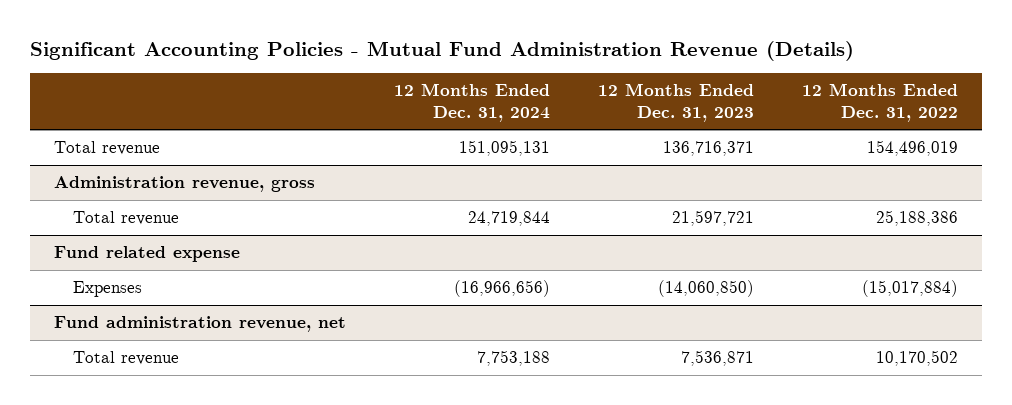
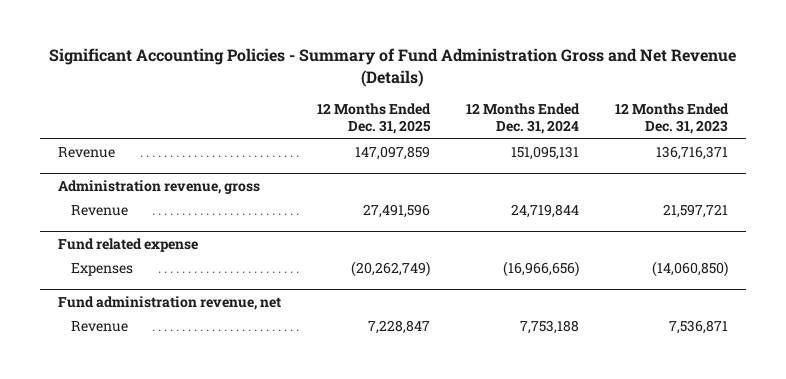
- Significant Accounting Policies - Mutual Fund Administration Revenue (Details)
+ Significant Accounting Policies - Summary of Fund Administration Gross and Net Revenue (Details)
- | 12 Months Ended Dec. 31, 2024 | 12 Months Ended Dec. 31, 2023 | 12 Months Ended Dec. 31, 2022
+ | 12 Months Ended Dec. 31, 2025 | 12 Months Ended Dec. 31, 2024 | 12 Months Ended Dec. 31, 2023
- Total revenue | 151,095,131 | 136,716,371 | 154,496,019
+ Revenue | 147,097,859 | 151,095,131 | 136,716,371
@ Administration revenue, gross
- Total revenue | 24,719,844 | 21,597,721 | 25,188,386
+ Revenue | 27,491,596 | 24,719,844 | 21,597,721
@ Fund administration revenue, net
- Total revenue | 7,753,188 | 7,536,871 | 10,170,502
+ Revenue | 7,228,847 | 7,753,188 | 7,536,871

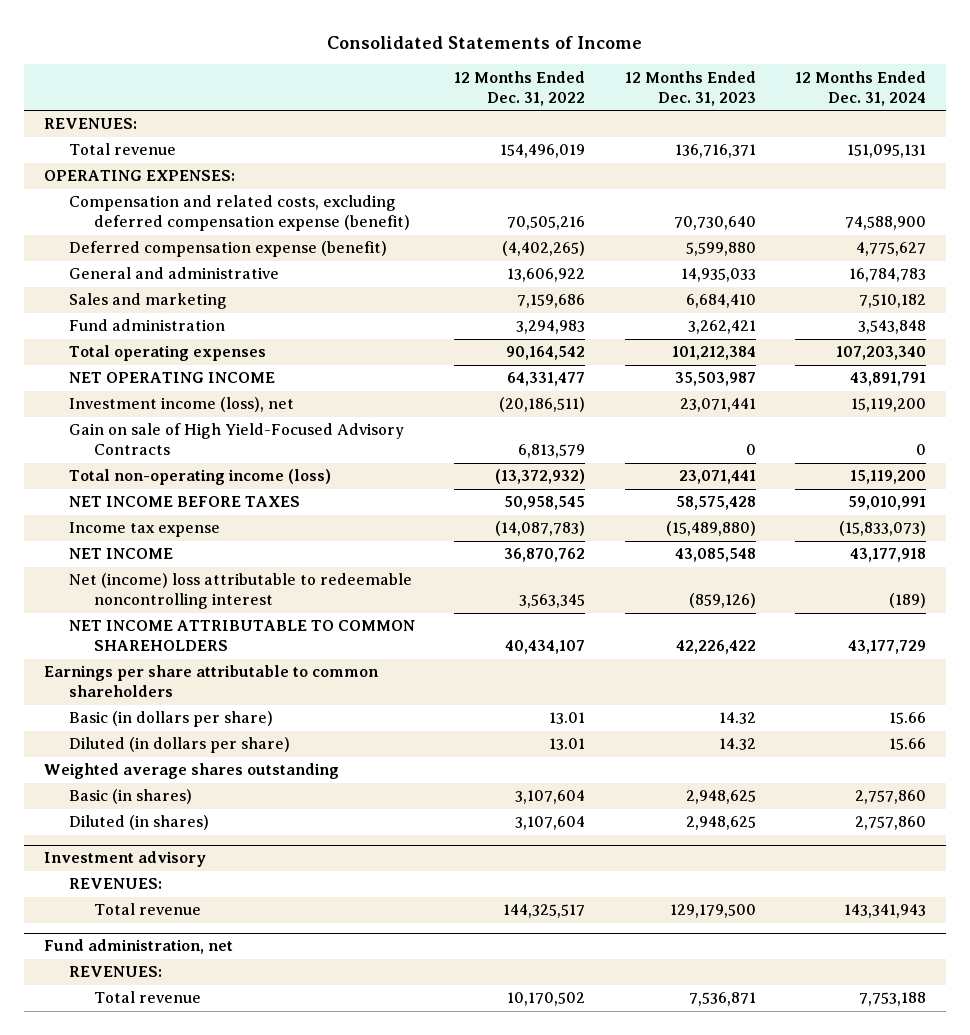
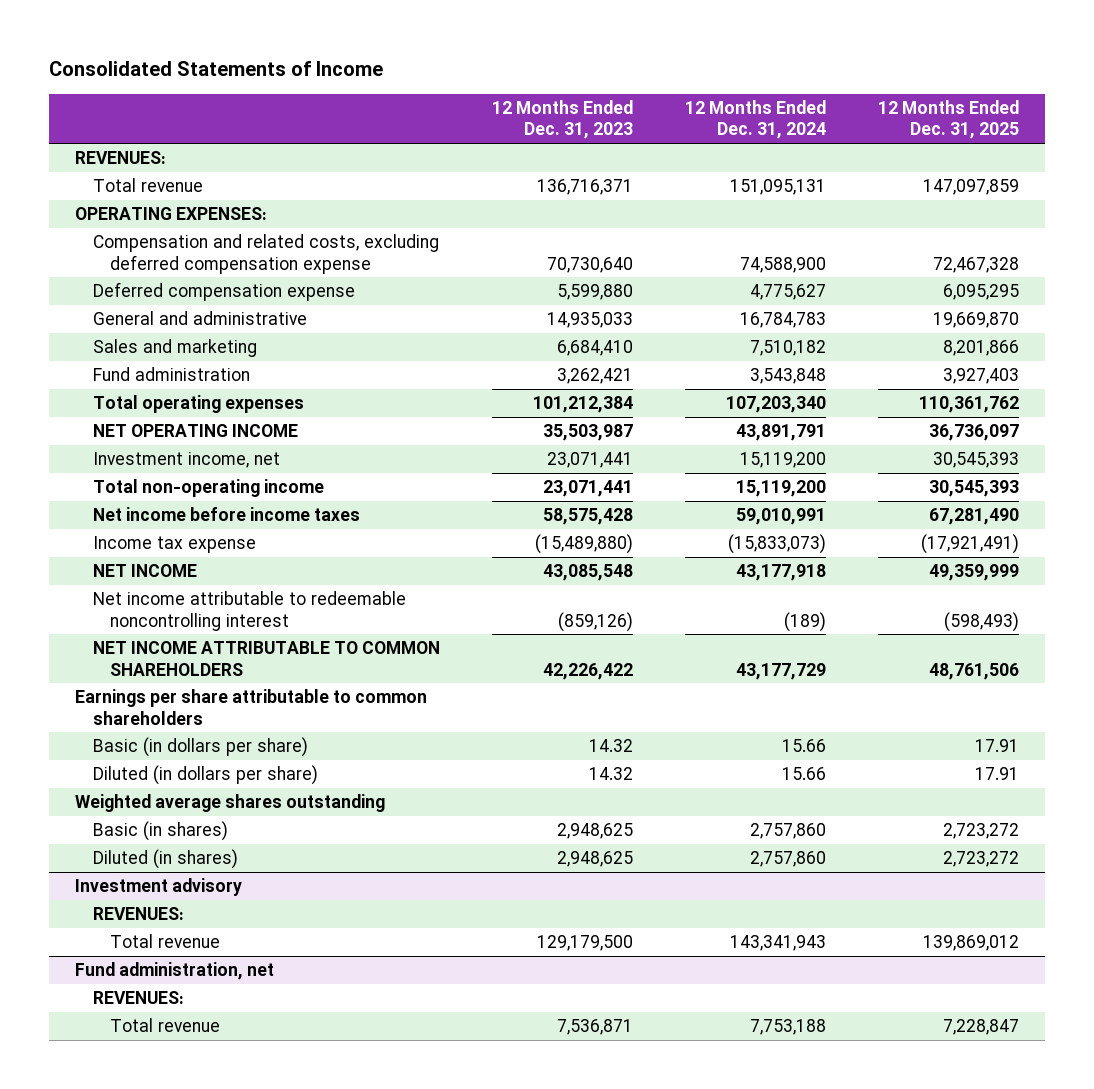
- | 12 Months Ended Dec. 31, 2022 | 12 Months Ended Dec. 31, 2023 | 12 Months Ended Dec. 31, 2024
+ | 12 Months Ended Dec. 31, 2023 | 12 Months Ended Dec. 31, 2024 | 12 Months Ended Dec. 31, 2025
- Compensation and related costs, excluding deferred compensation expense (benefit) | 70,505,216 | 70,730,640 | 74,588,900
- Deferred compensation expense (benefit) | (4,402,265) | 5,599,880 | 4,775,627
+ Compensation and related costs, excluding deferred compensation expense | 70,730,640 | 74,588,900 | 72,467,328
+ Deferred compensation expense | 5,599,880 | 4,775,627 | 6,095,295
- Investment income (loss), net | (20,186,511) | 23,071,441 | 15,119,200
- Gain on sale of High Yield-Focused Advisory Contracts | 6,813,579 | 0 | 0
- Total non-operating income (loss) | (13,372,932) | 23,071,441 | 15,119,200
- NET INCOME BEFORE TAXES | 50,958,545 | 58,575,428 | 59,010,991
+ Investment income, net | 23,071,441 | 15,119,200 | 30,545,393
+ Total non-operating income | 23,071,441 | 15,119,200 | 30,545,393
+ Net income before income taxes | 58,575,428 | 59,010,991 | 67,281,490
- Net (income) loss attributable to redeemable noncontrolling interest | 3,563,345 | (859,126) | (189)
+ Net income attributable to redeemable noncontrolling interest | (859,126) | (189) | (598,493)

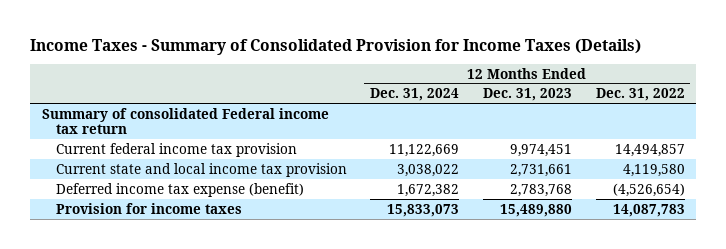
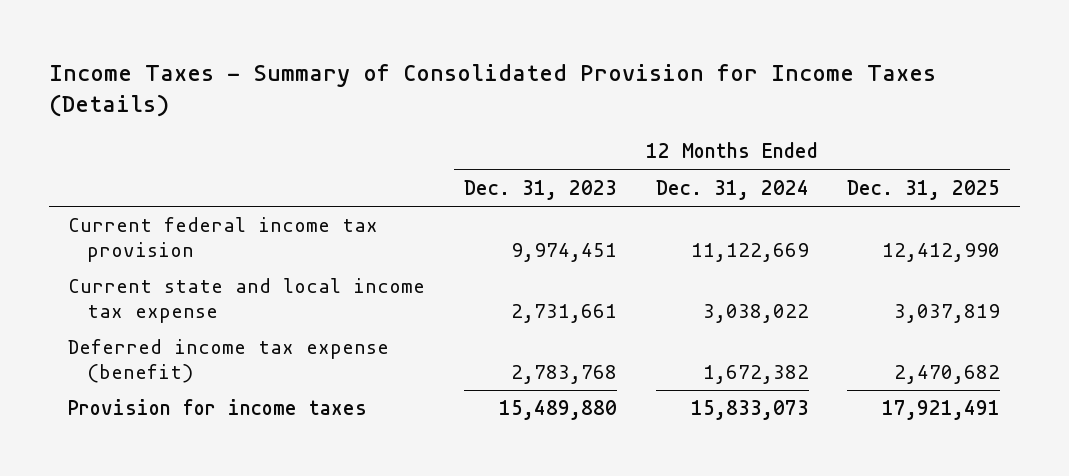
- | 12 Months Ended Dec. 31, 2024 | 12 Months Ended Dec. 31, 2023 | 12 Months Ended Dec. 31, 2022
+ | 12 Months Ended Dec. 31, 2023 | 12 Months Ended Dec. 31, 2024 | 12 Months Ended Dec. 31, 2025
- Summary of consolidated Federal income tax return
- Current state and local income tax provision | 3,038,022 | 2,731,661 | 4,119,580
+ Current state and local income tax expense | 2,731,661 | 3,038,022 | 3,037,819

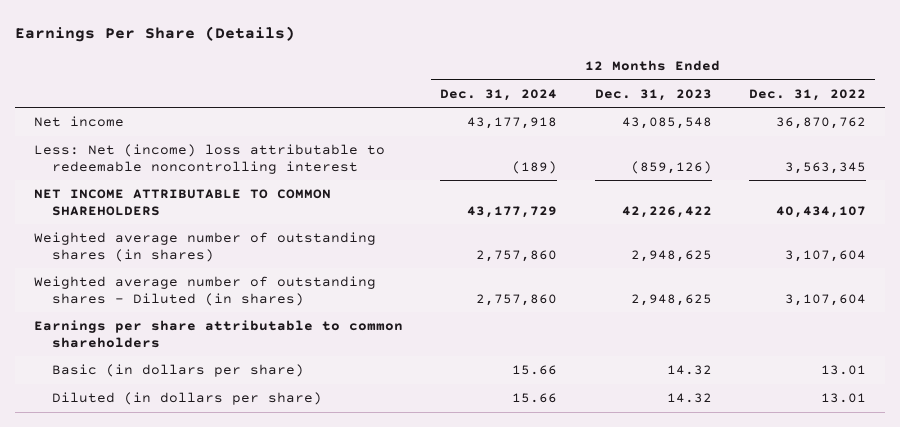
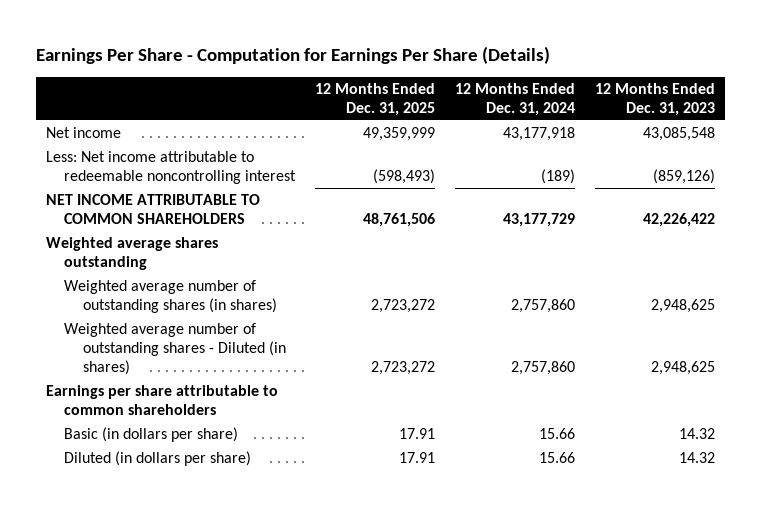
- Earnings Per Share (Details)
+ Earnings Per Share - Computation for Earnings Per Share (Details)
- | 12 Months Ended Dec. 31, 2024 | 12 Months Ended Dec. 31, 2023 | 12 Months Ended Dec. 31, 2022
+ | 12 Months Ended Dec. 31, 2025 | 12 Months Ended Dec. 31, 2024 | 12 Months Ended Dec. 31, 2023
- Less: Net (income) loss attributable to redeemable noncontrolling interest | (189) | (859,126) | 3,563,345
+ Less: Net income attributable to redeemable noncontrolling interest | (598,493) | (189) | (859,126)
+ Weighted average shares outstanding

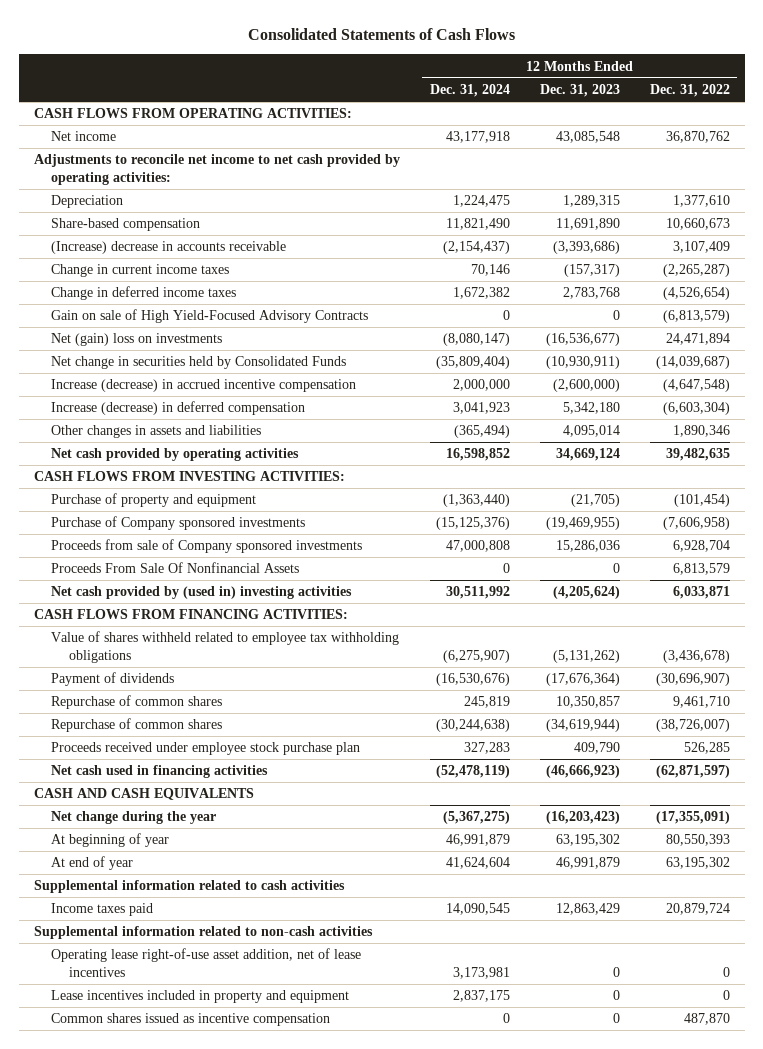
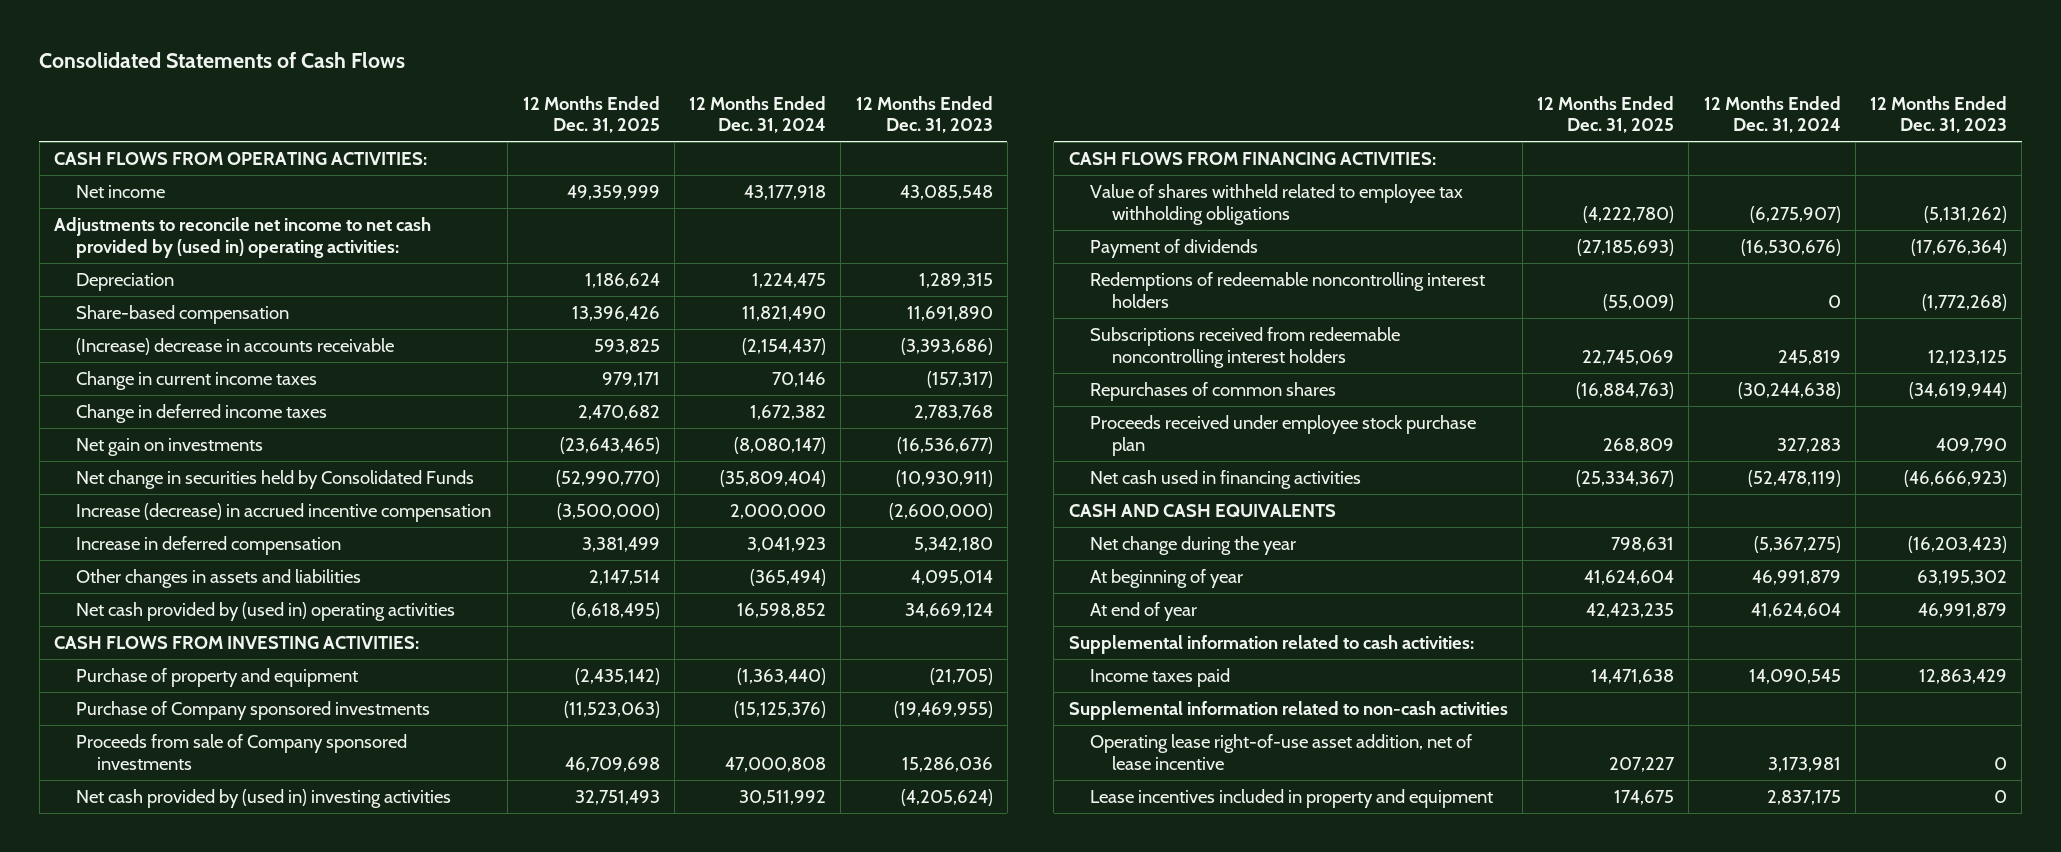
- | 12 Months Ended Dec. 31, 2024 | 12 Months Ended Dec. 31, 2023 | 12 Months Ended Dec. 31, 2022
+ | 12 Months Ended Dec. 31, 2025 | 12 Months Ended Dec. 31, 2024 | 12 Months Ended Dec. 31, 2023
- Adjustments to reconcile net income to net cash provided by operating activities:
+ Adjustments to reconcile net income to net cash provided by (used in) operating activities:
- Gain on sale of High Yield-Focused Advisory Contracts | 0 | 0 | (6,813,579)
- Net (gain) loss on investments | (8,080,147) | (16,536,677) | 24,471,894
+ Net gain on investments | (23,643,465) | (8,080,147) | (16,536,677)
- Increase (decrease) in deferred compensation | 3,041,923 | 5,342,180 | (6,603,304)
+ Increase in deferred compensation | 3,381,499 | 3,041,923 | 5,342,180
- Net cash provided by operating activities | 16,598,852 | 34,669,124 | 39,482,635
+ Net cash provided by (used in) operating activities | (6,618,495) | 16,598,852 | 34,669,124
- Proceeds From Sale Of Nonfinancial Assets | 0 | 0 | 6,813,579
- Repurchase of common shares | 245,819 | 10,350,857 | 9,461,710
- Repurchase of common shares | (30,244,638) | (34,619,944) | (38,726,007)
+ Redemptions of redeemable noncontrolling interest holders | (55,009) | 0 | (1,772,268)
+ Subscriptions received from redeemable noncontrolling interest holders | 22,745,069 | 245,819 | 12,123,125
+ Repurchases of common shares | (16,884,763) | (30,244,638) | (34,619,944)
- Supplemental information related to cash activities
+ Supplemental information related to cash activities:
- Operating lease right-of-use asset addition, net of lease incentives | 3,173,981 | 0 | 0
+ Operating lease right-of-use asset addition, net of lease incentive | 207,227 | 3,173,981 | 0
- Common shares issued as incentive compensation | 0 | 0 | 487,870

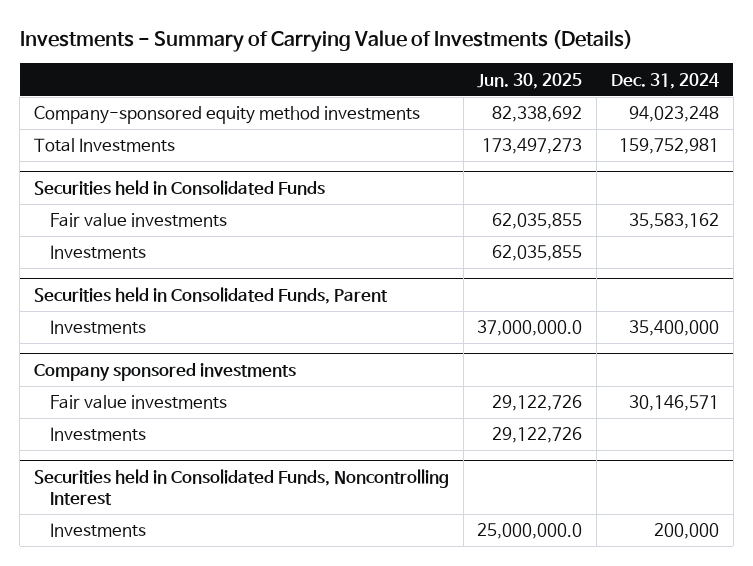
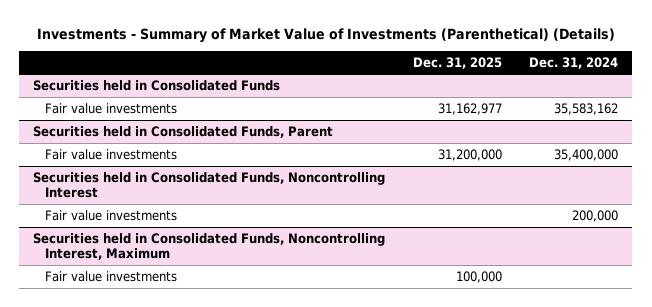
- Investments - Summary of Carrying Value of Investments (Details)
+ Investments - Summary of Market Value of Investments (Parenthetical) (Details)
- | Jun. 30, 2025 | Dec. 31, 2024
+ | Dec. 31, 2025 | Dec. 31, 2024
- Company-sponsored equity method investments | 82,338,692 | 94,023,248
- Total Investments | 173,497,273 | 159,752,981
@ Securities held in Consolidated Funds
- Investments | 62,035,855 |
@ Securities held in Consolidated Funds, Parent
- Investments | 37,000,000.0 | 35,400,000
- Company sponsored investments
- Fair value investments | 29,122,726 | 30,146,571
- Investments | 29,122,726 |
@ Securities held in Consolidated Funds, Parent
+ Fair value investments | 31,200,000 | 35,400,000
@ Securities held in Consolidated Funds, Noncontrolling Interest
- Investments | 25,000,000.0 | 200,000
+ Fair value investments | | 200,000
+ Securities held in Consolidated Funds, Noncontrolling Interest, Maximum
+ Fair value investments | 100,000 |

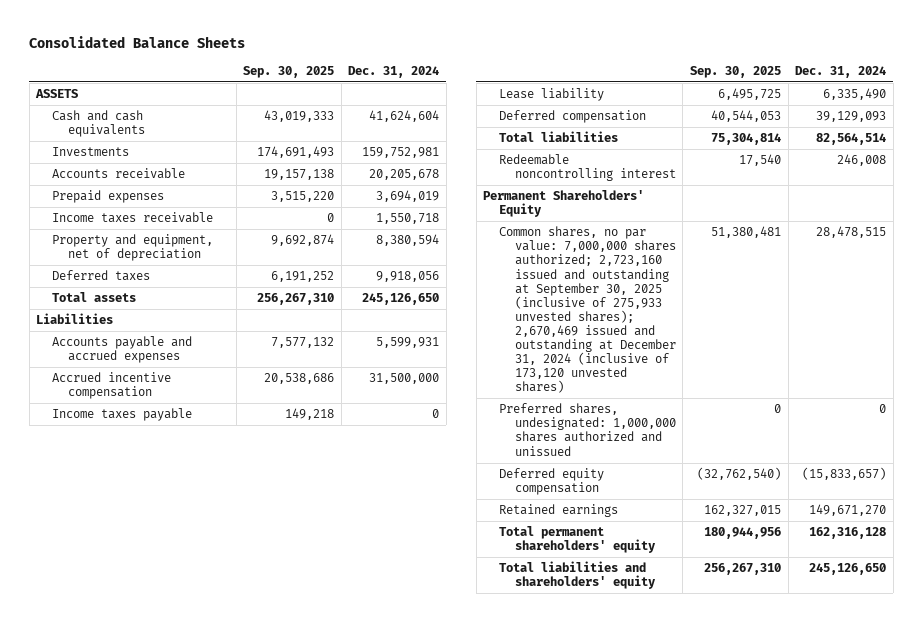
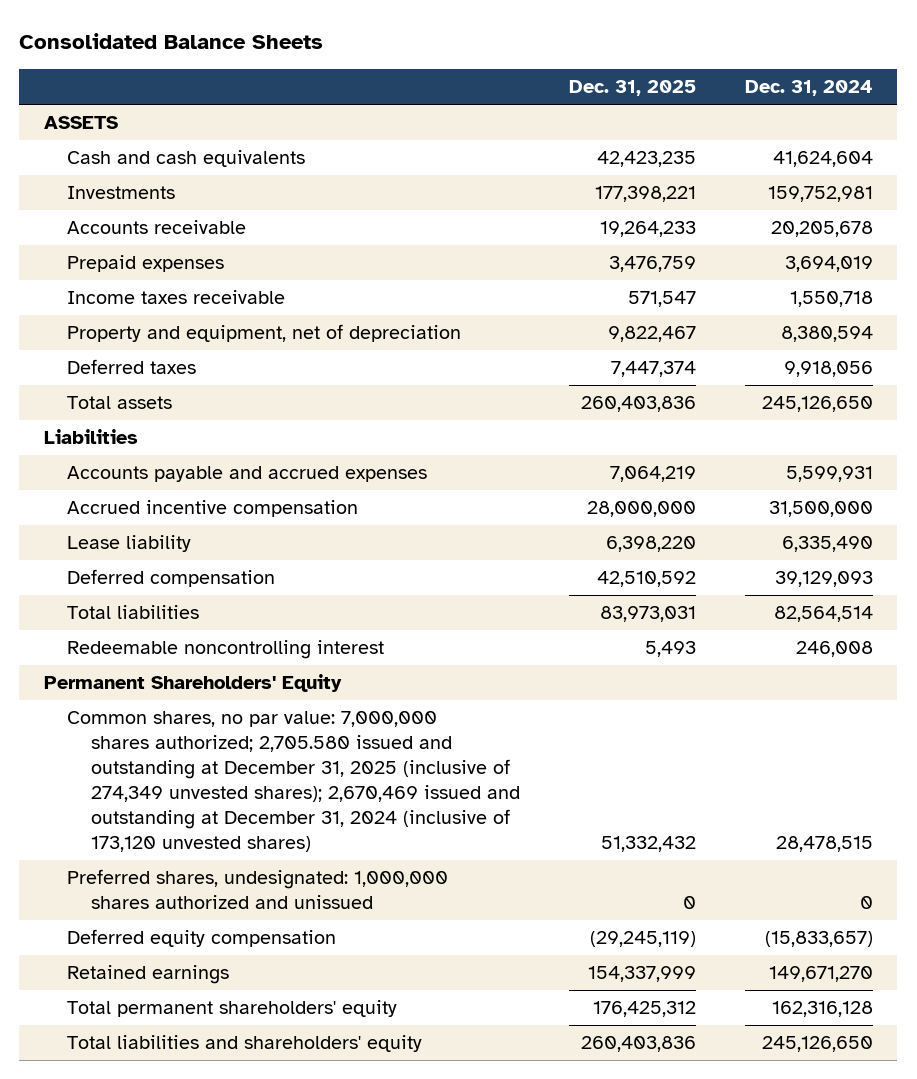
- | Sep. 30, 2025 | Dec. 31, 2024
+ | Dec. 31, 2025 | Dec. 31, 2024
- Income taxes payable | 149,218 | 0
- Common shares, no par value: 7,000,000 shares authorized; 2,723,160 issued and outstanding at September 30, 2025 (inclusive of 275,933 unvested shares); 2,670,469 issued and outstanding at December 31, 2024 (inclusive of 173,120 unvested shares) | 51,380,481 | 28,478,515
+ Common shares, no par value: 7,000,000 shares authorized; 2,705.580 issued and outstanding at December 31, 2025 (inclusive of 274,349 unvested shares); 2,670,469 issued and outstanding at December 31, 2024 (inclusive of 173,120 unvested shares) | 51,332,432 | 28,478,515

